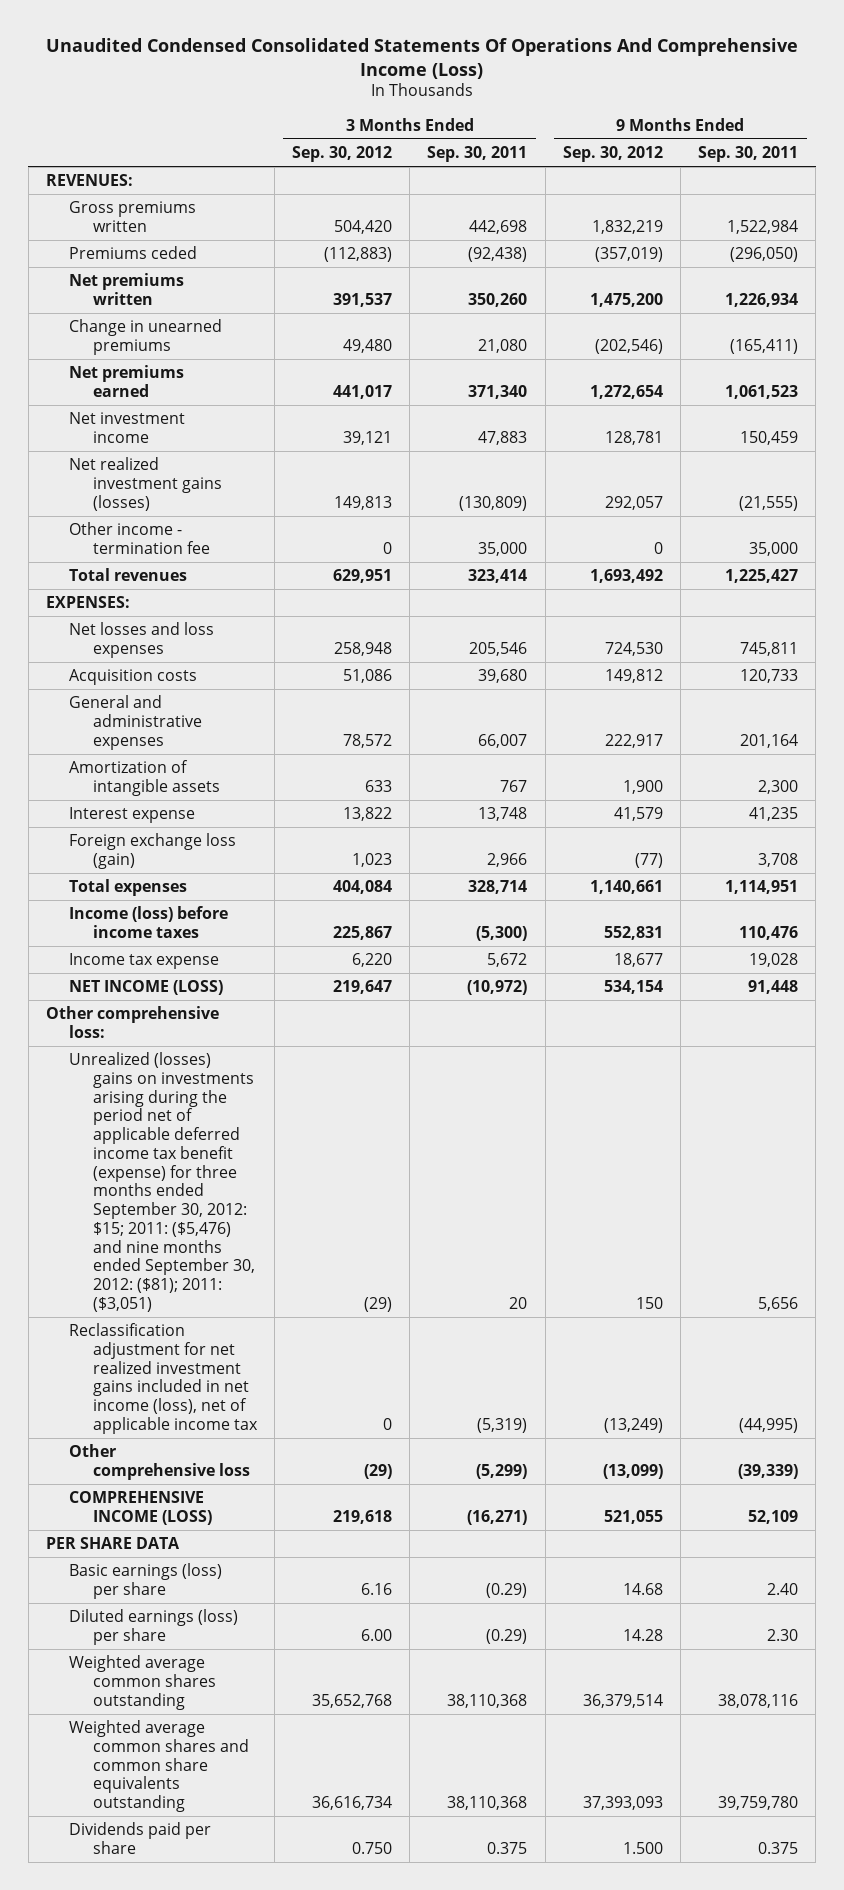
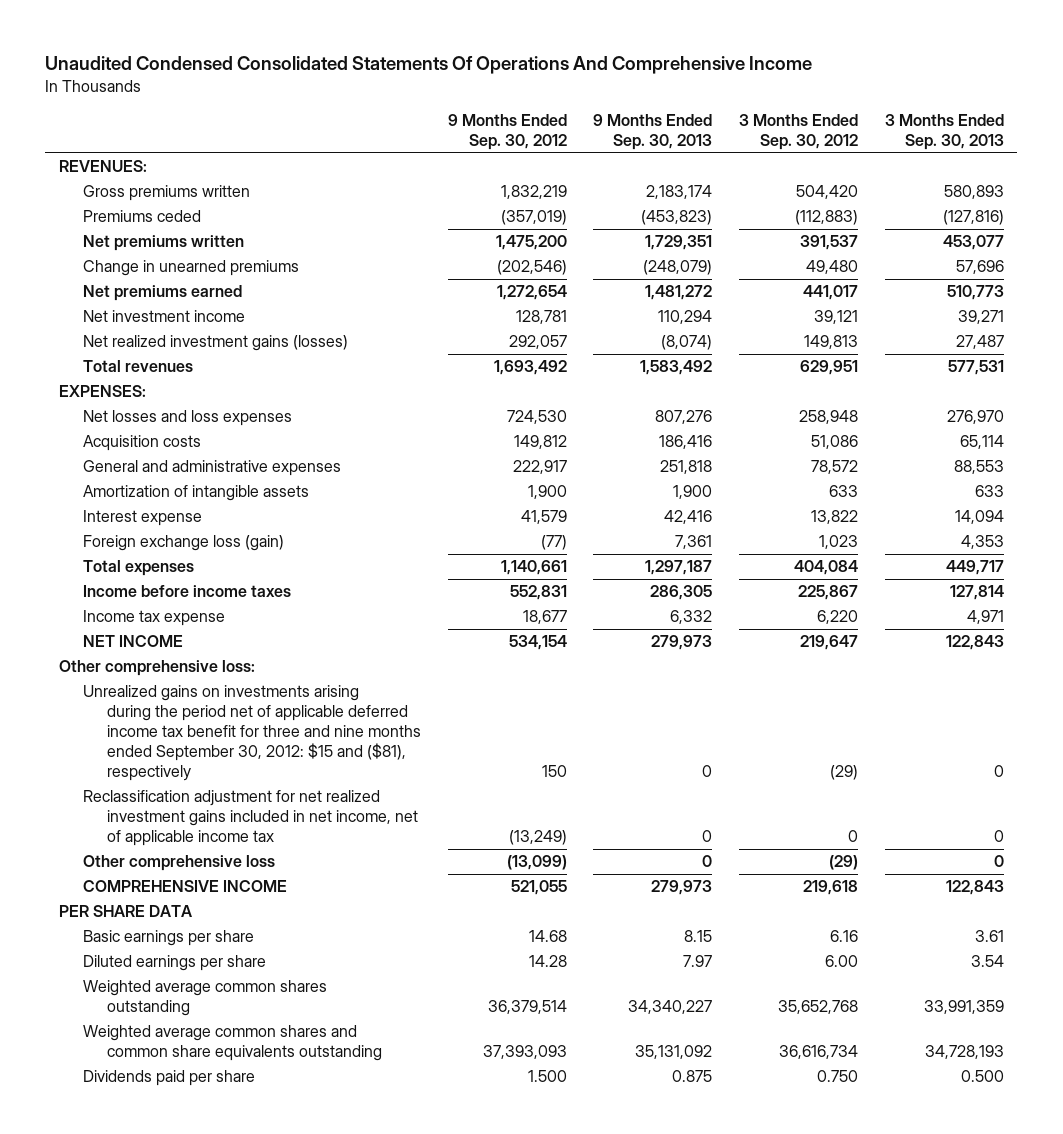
- Unaudited Condensed Consolidated Statements Of Operations And Comprehensive Income (Loss)
+ Unaudited Condensed Consolidated Statements Of Operations And Comprehensive Income
- | 3 Months Ended Sep. 30, 2012 | 3 Months Ended Sep. 30, 2011 | 9 Months Ended Sep. 30, 2012 | 9 Months Ended Sep. 30, 2011
+ | 9 Months Ended Sep. 30, 2012 | 9 Months Ended Sep. 30, 2013 | 3 Months Ended Sep. 30, 2012 | 3 Months Ended Sep. 30, 2013
- Other income - termination fee | 0 | 35,000 | 0 | 35,000
- Income (loss) before income taxes | 225,867 | (5,300) | 552,831 | 110,476
+ Income before income taxes | 552,831 | 286,305 | 225,867 | 127,814
- NET INCOME (LOSS) | 219,647 | (10,972) | 534,154 | 91,448
+ NET INCOME | 534,154 | 279,973 | 219,647 | 122,843
- Unrealized (losses) gains on investments arising during the period net of applicable deferred income tax benefit (expense) for three months ended September 30, 2012: $15; 2011: ($5,476) and nine months ended September 30, 2012: ($81); 2011: ($3,051) | (29) | 20 | 150 | 5,656
- Reclassification adjustment for net realized investment gains included in net income (loss), net of applicable income tax | 0 | (5,319) | (13,249) | (44,995)
+ Unrealized gains on investments arising during the period net of applicable deferred income tax benefit for three and nine months ended September 30, 2012: $15 and ($81), respectively | 150 | 0 | (29) | 0
+ Reclassification adjustment for net realized investment gains included in net income, net of applicable income tax | (13,249) | 0 | 0 | 0
- COMPREHENSIVE INCOME (LOSS) | 219,618 | (16,271) | 521,055 | 52,109
+ COMPREHENSIVE INCOME | 521,055 | 279,973 | 219,618 | 122,843
- Basic earnings (loss) per share | 6.16 | (0.29) | 14.68 | 2.40
- Diluted earnings (loss) per share | 6.00 | (0.29) | 14.28 | 2.30
+ Basic earnings per share | 14.68 | 8.15 | 6.16 | 3.61
+ Diluted earnings per share | 14.28 | 7.97 | 6.00 | 3.54

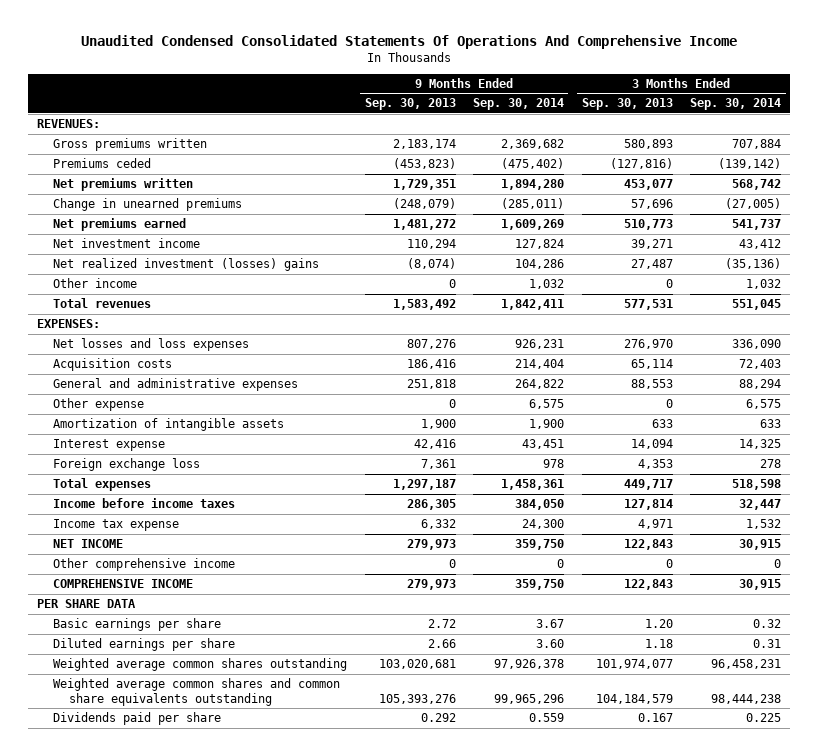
- | 9 Months Ended Sep. 30, 2012 | 9 Months Ended Sep. 30, 2013 | 3 Months Ended Sep. 30, 2012 | 3 Months Ended Sep. 30, 2013
+ | 9 Months Ended Sep. 30, 2013 | 9 Months Ended Sep. 30, 2014 | 3 Months Ended Sep. 30, 2013 | 3 Months Ended Sep. 30, 2014
- Net realized investment gains (losses) | 292,057 | (8,074) | 149,813 | 27,487
+ Net realized investment (losses) gains | (8,074) | 104,286 | 27,487 | (35,136)
+ Other income | 0 | 1,032 | 0 | 1,032
+ Other expense | 0 | 6,575 | 0 | 6,575
- Foreign exchange loss (gain) | (77) | 7,361 | 1,023 | 4,353
+ Foreign exchange loss | 7,361 | 978 | 4,353 | 278
- Other comprehensive loss:
- Unrealized gains on investments arising during the period net of applicable deferred income tax benefit for three and nine months ended September 30, 2012: $15 and ($81), respectively | 150 | 0 | (29) | 0
- Reclassification adjustment for net realized investment gains included in net income, net of applicable income tax | (13,249) | 0 | 0 | 0
- Other comprehensive loss | (13,099) | 0 | (29) | 0
+ Other comprehensive income | 0 | 0 | 0 | 0
- Basic earnings per share | 14.68 | 8.15 | 6.16 | 3.61
- Diluted earnings per share | 14.28 | 7.97 | 6.00 | 3.54
- Weighted average common shares outstanding | 36,379,514 | 34,340,227 | 35,652,768 | 33,991,359
- Weighted average common shares and common share equivalents outstanding | 37,393,093 | 35,131,092 | 36,616,734 | 34,728,193
- Dividends paid per share | 1.500 | 0.875 | 0.750 | 0.500
+ Basic earnings per share | 2.72 | 3.67 | 1.20 | 0.32
+ Diluted earnings per share | 2.66 | 3.60 | 1.18 | 0.31
+ Weighted average common shares outstanding | 103,020,681 | 97,926,378 | 101,974,077 | 96,458,231
+ Weighted average common shares and common share equivalents outstanding | 105,393,276 | 99,965,296 | 104,184,579 | 98,444,238
+ Dividends paid per share | 0.292 | 0.559 | 0.167 | 0.225

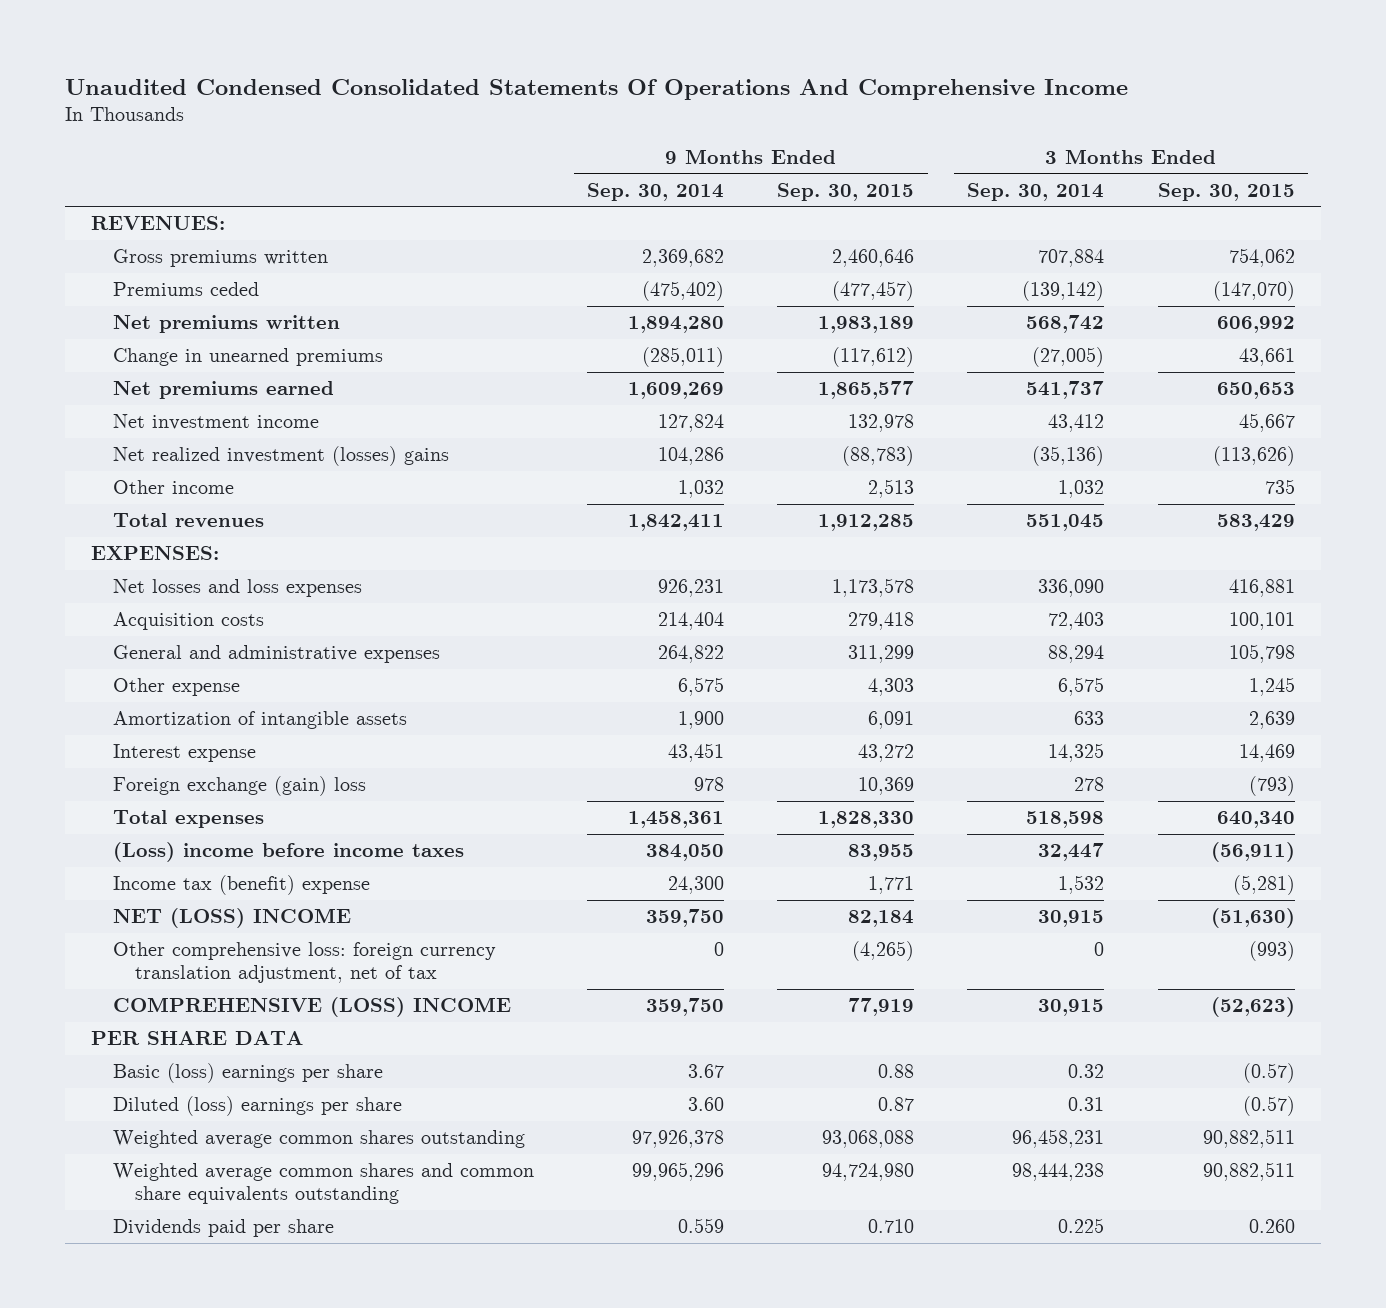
- | 9 Months Ended Sep. 30, 2013 | 9 Months Ended Sep. 30, 2014 | 3 Months Ended Sep. 30, 2013 | 3 Months Ended Sep. 30, 2014
+ | 9 Months Ended Sep. 30, 2014 | 9 Months Ended Sep. 30, 2015 | 3 Months Ended Sep. 30, 2014 | 3 Months Ended Sep. 30, 2015
- Foreign exchange loss | 7,361 | 978 | 4,353 | 278
+ Foreign exchange (gain) loss | 978 | 10,369 | 278 | (793)
- Income before income taxes | 286,305 | 384,050 | 127,814 | 32,447
- Income tax expense | 6,332 | 24,300 | 4,971 | 1,532
- NET INCOME | 279,973 | 359,750 | 122,843 | 30,915
- Other comprehensive income | 0 | 0 | 0 | 0
- COMPREHENSIVE INCOME | 279,973 | 359,750 | 122,843 | 30,915
+ (Loss) income before income taxes | 384,050 | 83,955 | 32,447 | (56,911)
+ Income tax (benefit) expense | 24,300 | 1,771 | 1,532 | (5,281)
+ NET (LOSS) INCOME | 359,750 | 82,184 | 30,915 | (51,630)
+ Other comprehensive loss: foreign currency translation adjustment, net of tax | 0 | (4,265) | 0 | (993)
+ COMPREHENSIVE (LOSS) INCOME | 359,750 | 77,919 | 30,915 | (52,623)
- Basic earnings per share | 2.72 | 3.67 | 1.20 | 0.32
- Diluted earnings per share | 2.66 | 3.60 | 1.18 | 0.31
+ Basic (loss) earnings per share | 3.67 | 0.88 | 0.32 | (0.57)
+ Diluted (loss) earnings per share | 3.60 | 0.87 | 0.31 | (0.57)

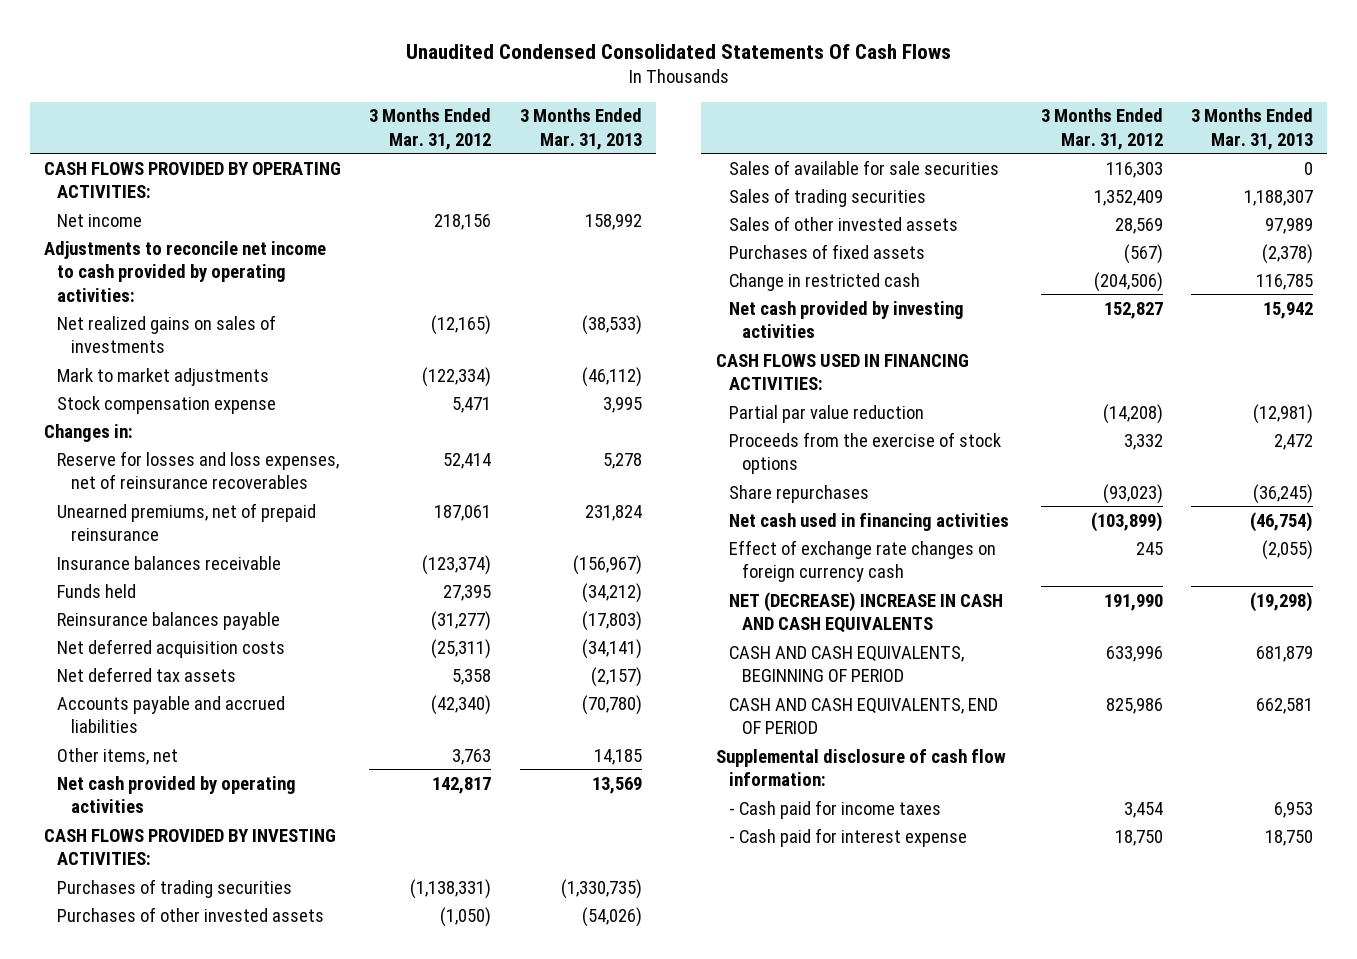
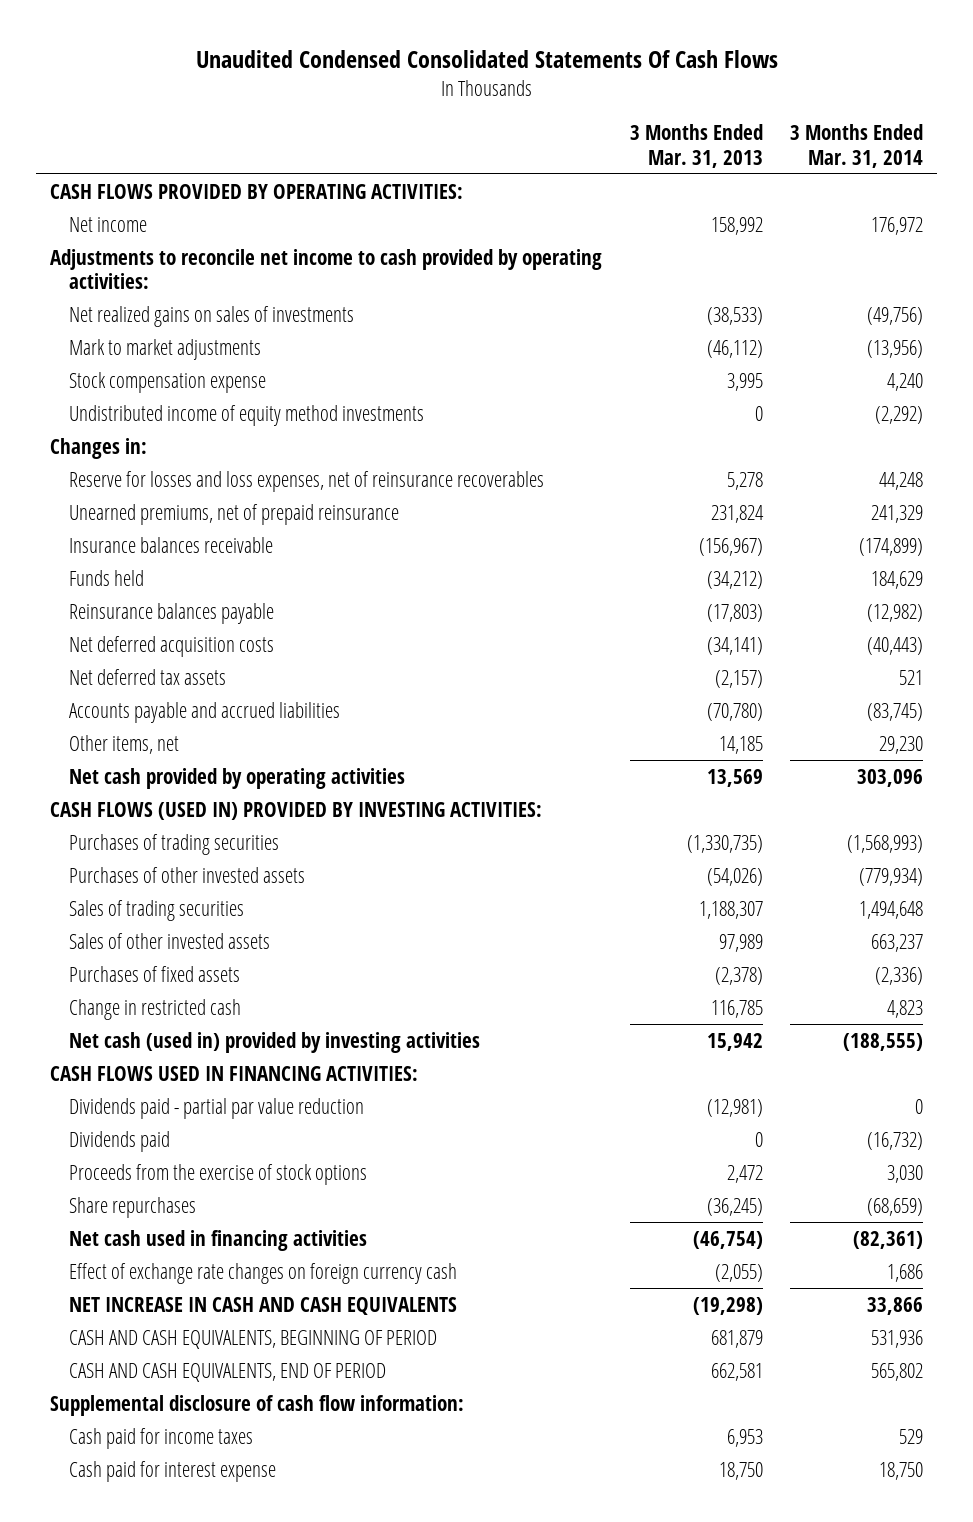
- | 3 Months Ended Mar. 31, 2012 | 3 Months Ended Mar. 31, 2013
+ | 3 Months Ended Mar. 31, 2013 | 3 Months Ended Mar. 31, 2014
+ Undistributed income of equity method investments | 0 | (2,292)
- CASH FLOWS PROVIDED BY INVESTING ACTIVITIES:
+ CASH FLOWS (USED IN) PROVIDED BY INVESTING ACTIVITIES:
- Sales of available for sale securities | 116,303 | 0
- Net cash provided by investing activities | 152,827 | 15,942
+ Net cash (used in) provided by investing activities | 15,942 | (188,555)
- Partial par value reduction | (14,208) | (12,981)
+ Dividends paid - partial par value reduction | (12,981) | 0
+ Dividends paid | 0 | (16,732)
- NET (DECREASE) INCREASE IN CASH AND CASH EQUIVALENTS | 191,990 | (19,298)
+ NET INCREASE IN CASH AND CASH EQUIVALENTS | (19,298) | 33,866
- - Cash paid for income taxes | 3,454 | 6,953
- - Cash paid for interest expense | 18,750 | 18,750
+ Cash paid for income taxes | 6,953 | 529
+ Cash paid for interest expense | 18,750 | 18,750

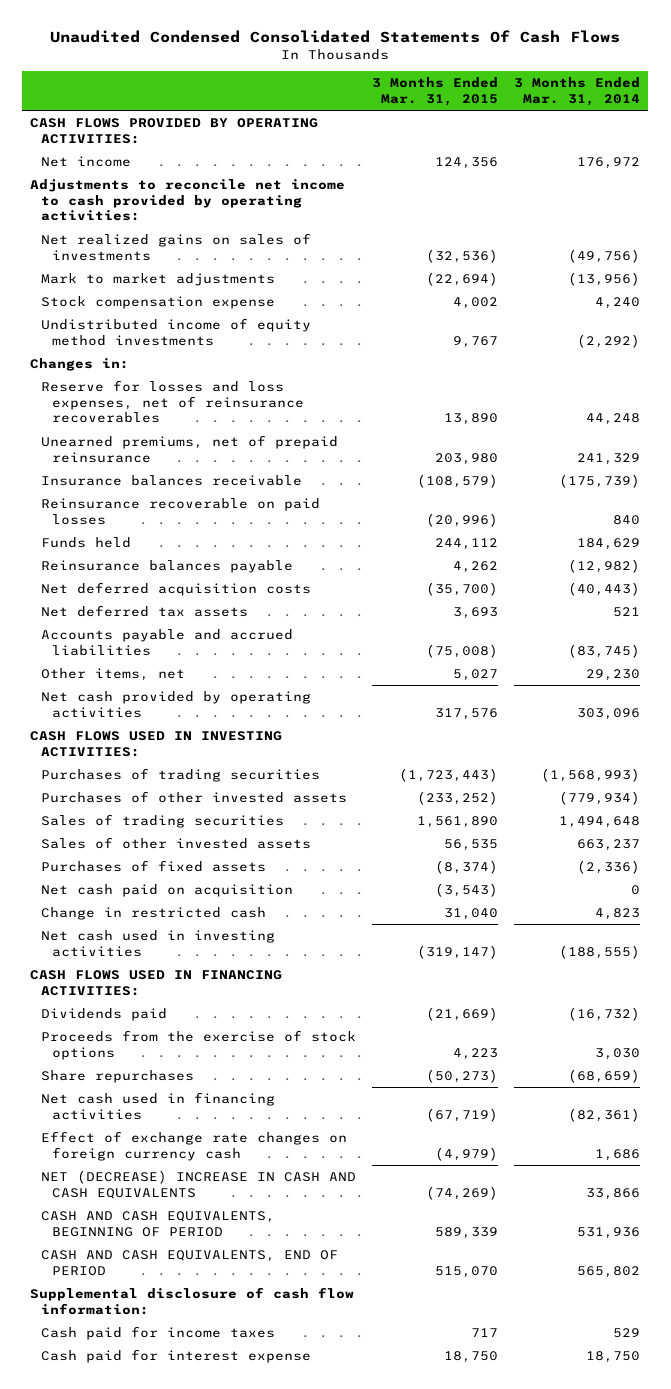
- | 3 Months Ended Mar. 31, 2013 | 3 Months Ended Mar. 31, 2014
+ | 3 Months Ended Mar. 31, 2015 | 3 Months Ended Mar. 31, 2014
- Insurance balances receivable | (156,967) | (174,899)
+ Insurance balances receivable | (108,579) | (175,739)
+ Reinsurance recoverable on paid losses | (20,996) | 840
- CASH FLOWS (USED IN) PROVIDED BY INVESTING ACTIVITIES:
+ CASH FLOWS USED IN INVESTING ACTIVITIES:
+ Net cash paid on acquisition | (3,543) | 0
- Net cash (used in) provided by investing activities | 15,942 | (188,555)
+ Net cash used in investing activities | (319,147) | (188,555)
- Dividends paid - partial par value reduction | (12,981) | 0
- NET INCREASE IN CASH AND CASH EQUIVALENTS | (19,298) | 33,866
+ NET (DECREASE) INCREASE IN CASH AND CASH EQUIVALENTS | (74,269) | 33,866

